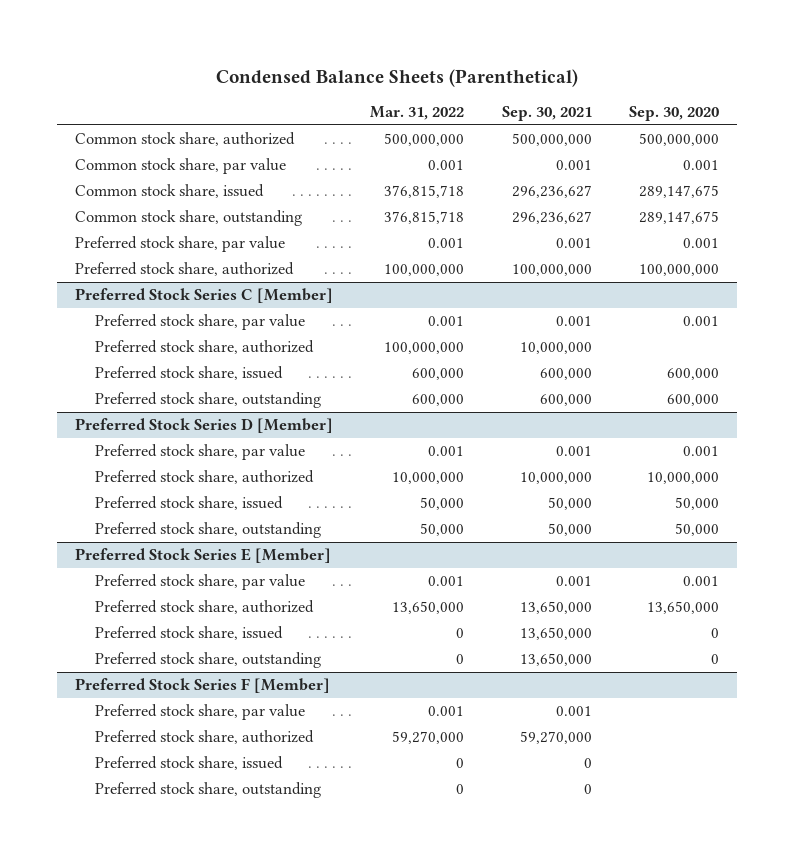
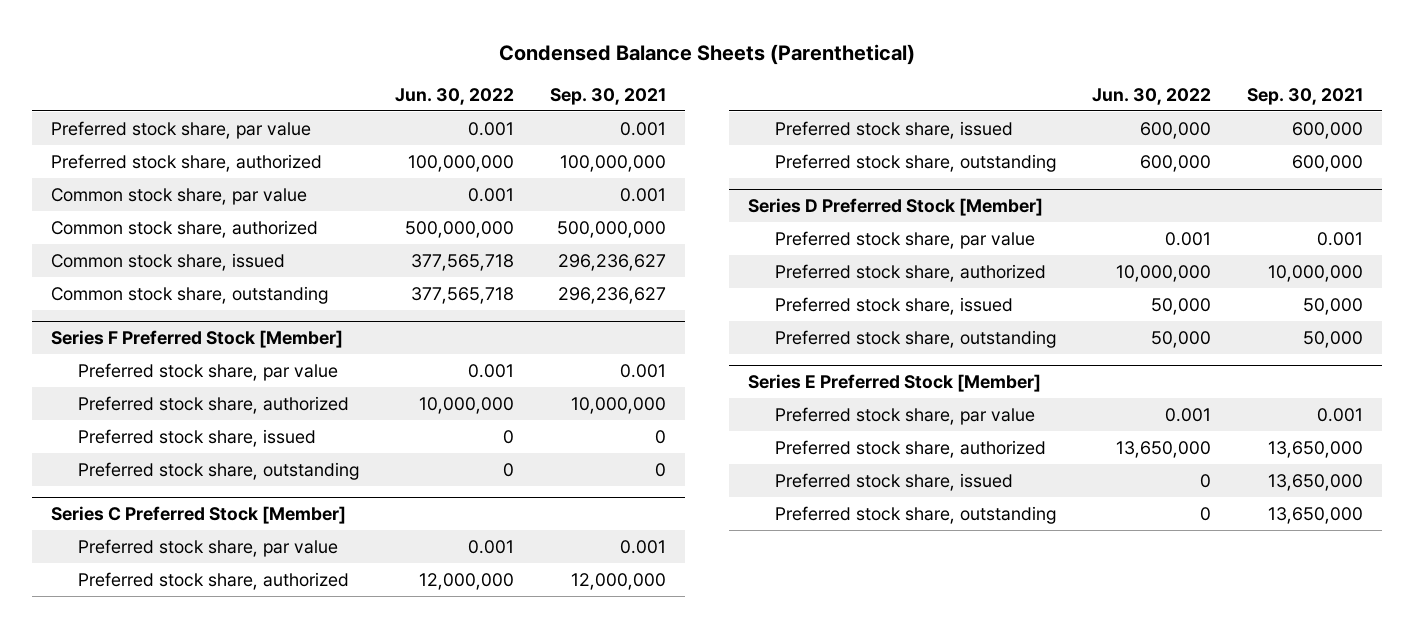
- | Mar. 31, 2022 | Sep. 30, 2021 | Sep. 30, 2020
+ | Jun. 30, 2022 | Sep. 30, 2021
moved up: Preferred stock share, par value | 0.001 | 0.001
moved up: Preferred stock share, authorized | 100,000,000 | 100,000,000
moved down: Common stock share, authorized | 500,000,000 | 500,000,000
- Preferred Stock Series C [Member]
+ Series F Preferred Stock [Member]
+ Preferred stock share, issued | 0 | 0
+ Preferred stock share, outstanding | 0 | 0
+ Series C Preferred Stock [Member]
+ Preferred stock share, par value | 0.001 | 0.001
+ Preferred stock share, authorized | 12,000,000 | 12,000,000
- Preferred Stock Series D [Member]
+ Series D Preferred Stock [Member]
- Preferred Stock Series E [Member]
+ Series E Preferred Stock [Member]
- Preferred Stock Series F [Member]
- Preferred stock share, par value | 0.001 | 0.001 |
- Preferred stock share, authorized | 59,270,000 | 59,270,000 |
- Preferred stock share, issued | 0 | 0 |
- Preferred stock share, outstanding | 0 | 0 |

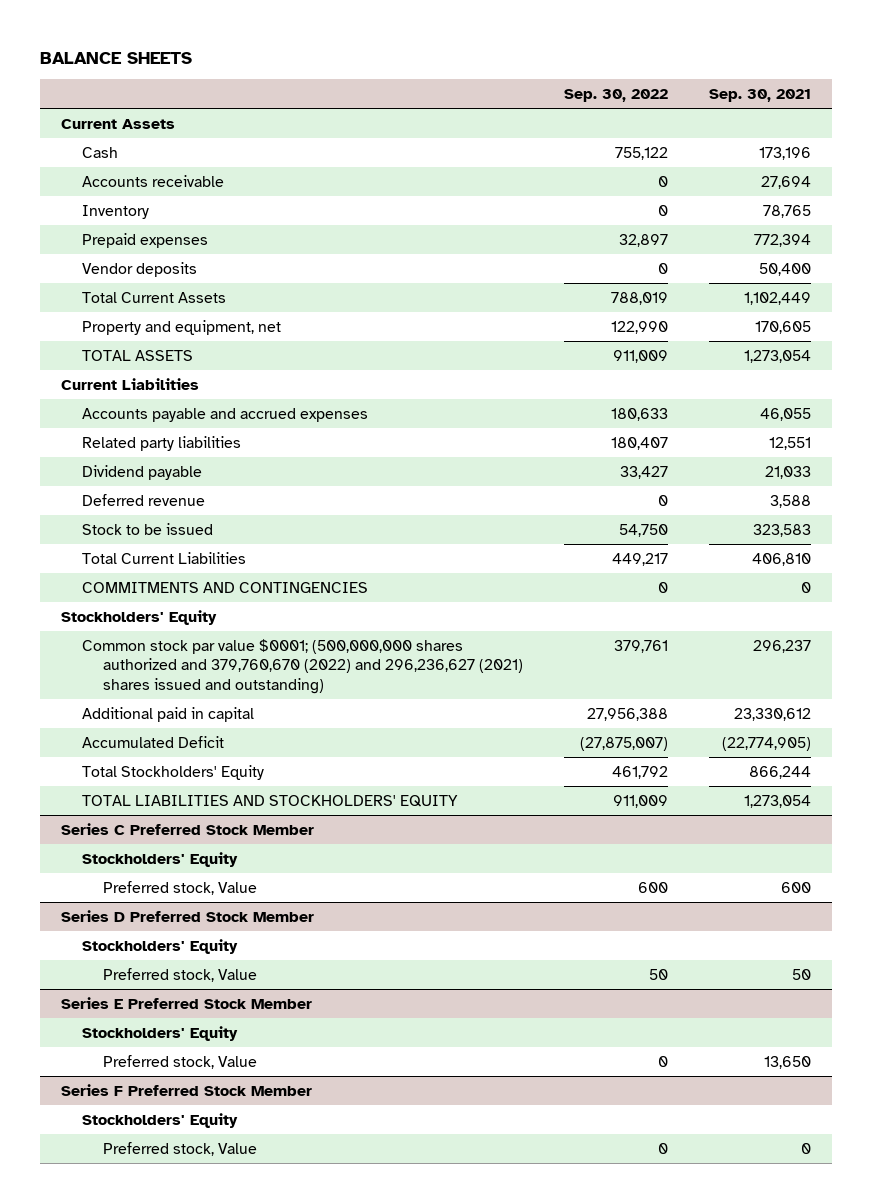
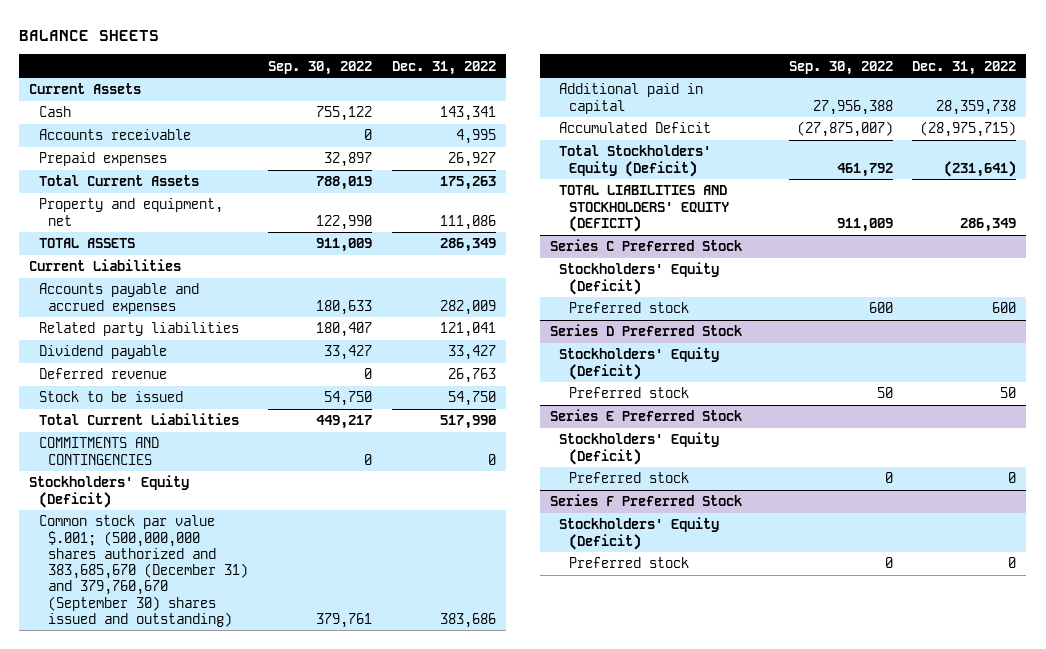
- | Sep. 30, 2022 | Sep. 30, 2021
+ | Sep. 30, 2022 | Dec. 31, 2022
- Inventory | 0 | 78,765
- Vendor deposits | 0 | 50,400
- Stockholders' Equity
- Common stock par value $0001; (500,000,000 shares authorized and 379,760,670 (2022) and 296,236,627 (2021) shares issued and outstanding) | 379,761 | 296,237
+ Stockholders' Equity (Deficit)
+ Common stock par value $.001; (500,000,000 shares authorized and 383,685,670 (December 31) and 379,760,670 (September 30) shares issued and outstanding) | 379,761 | 383,686
- Total Stockholders' Equity | 461,792 | 866,244
- TOTAL LIABILITIES AND STOCKHOLDERS' EQUITY | 911,009 | 1,273,054
- Series C Preferred Stock Member
- Stockholders' Equity
- Preferred stock, Value | 600 | 600
- Series D Preferred Stock Member
- Stockholders' Equity
- Preferred stock, Value | 50 | 50
- Series E Preferred Stock Member
- Stockholders' Equity
- Preferred stock, Value | 0 | 13,650
- Series F Preferred Stock Member
- Stockholders' Equity
- Preferred stock, Value | 0 | 0
+ Total Stockholders' Equity (Deficit) | 461,792 | (231,641)
+ TOTAL LIABILITIES AND STOCKHOLDERS' EQUITY (DEFICIT) | 911,009 | 286,349
+ Series C Preferred Stock
+ Stockholders' Equity (Deficit)
+ Preferred stock | 600 | 600
+ Series D Preferred Stock
+ Stockholders' Equity (Deficit)
+ Preferred stock | 50 | 50
+ Series E Preferred Stock
+ Stockholders' Equity (Deficit)
+ Preferred stock | 0 | 0
+ Series F Preferred Stock
+ Stockholders' Equity (Deficit)
+ Preferred stock | 0 | 0

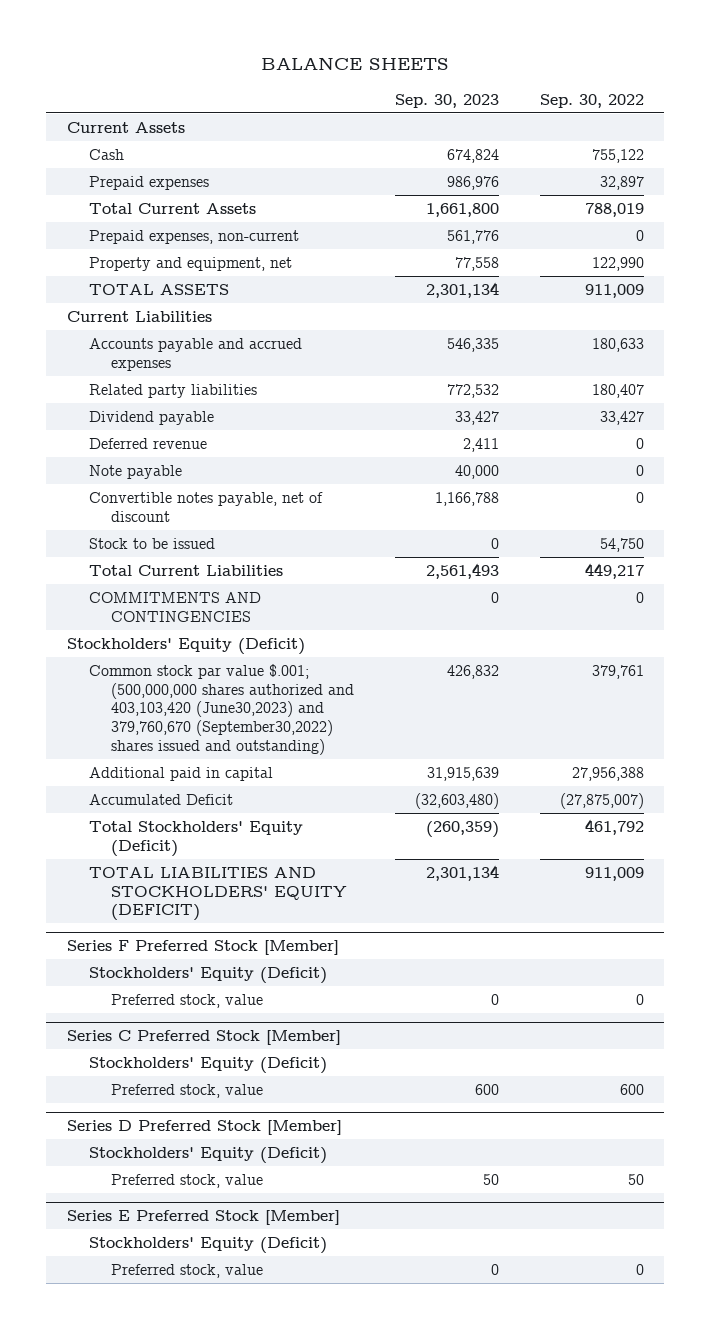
- | Sep. 30, 2022 | Dec. 31, 2022
+ | Sep. 30, 2023 | Sep. 30, 2022
- Accounts receivable | 0 | 4,995
+ Prepaid expenses, non-current | 561,776 | 0
+ Note payable | 40,000 | 0
+ Convertible notes payable, net of discount | 1,166,788 | 0
- Common stock par value $.001; (500,000,000 shares authorized and 383,685,670 (December 31) and 379,760,670 (September 30) shares issued and outstanding) | 379,761 | 383,686
+ Common stock par value $.001; (500,000,000 shares authorized and 403,103,420 (June30,2023) and 379,760,670 (September30,2022) shares issued and outstanding) | 426,832 | 379,761
- Series C Preferred Stock
+ Series F Preferred Stock [Member]
- Preferred stock | 600 | 600
- Series D Preferred Stock
+ Preferred stock, value | 0 | 0
+ Series C Preferred Stock [Member]
- Preferred stock | 50 | 50
- Series E Preferred Stock
+ Preferred stock, value | 600 | 600
+ Series D Preferred Stock [Member]
- Preferred stock | 0 | 0
- Series F Preferred Stock
+ Preferred stock, value | 50 | 50
+ Series E Preferred Stock [Member]
- Preferred stock | 0 | 0
+ Preferred stock, value | 0 | 0

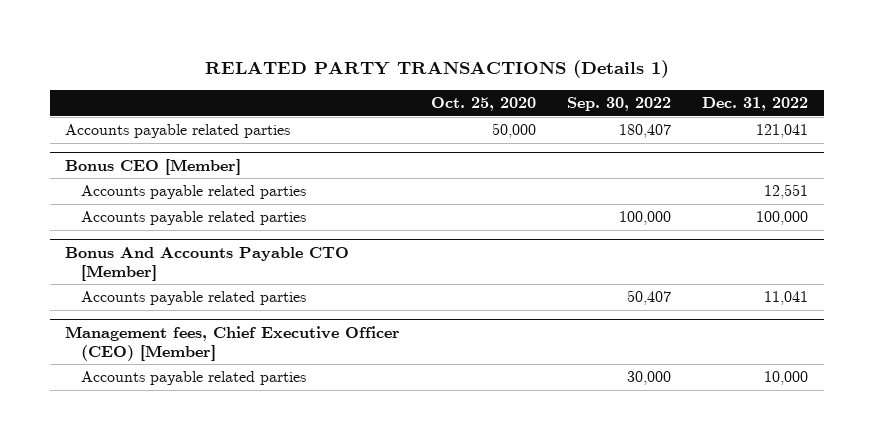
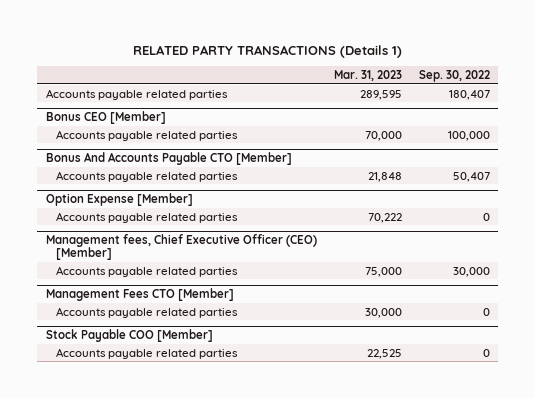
- | Oct. 25, 2020 | Sep. 30, 2022 | Dec. 31, 2022
+ | Mar. 31, 2023 | Sep. 30, 2022
@ Bonus CEO [Member]
- Accounts payable related parties | | | 12,551
+ Option Expense [Member]
+ Accounts payable related parties | 70,222 | 0
+ Management Fees CTO [Member]
+ Accounts payable related parties | 30,000 | 0
+ Stock Payable COO [Member]
+ Accounts payable related parties | 22,525 | 0

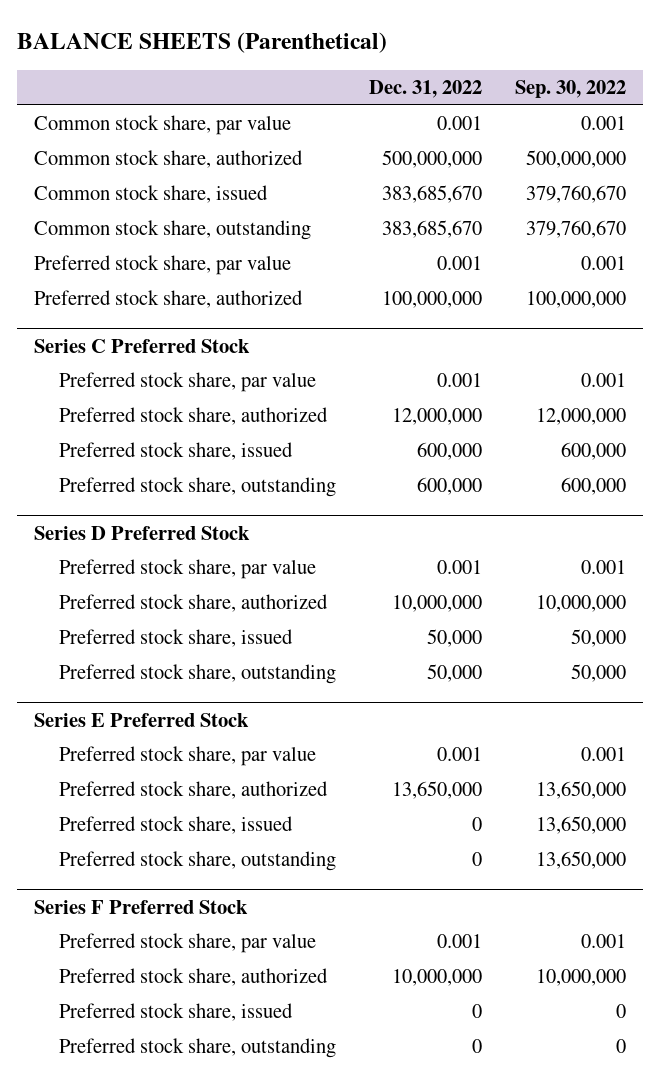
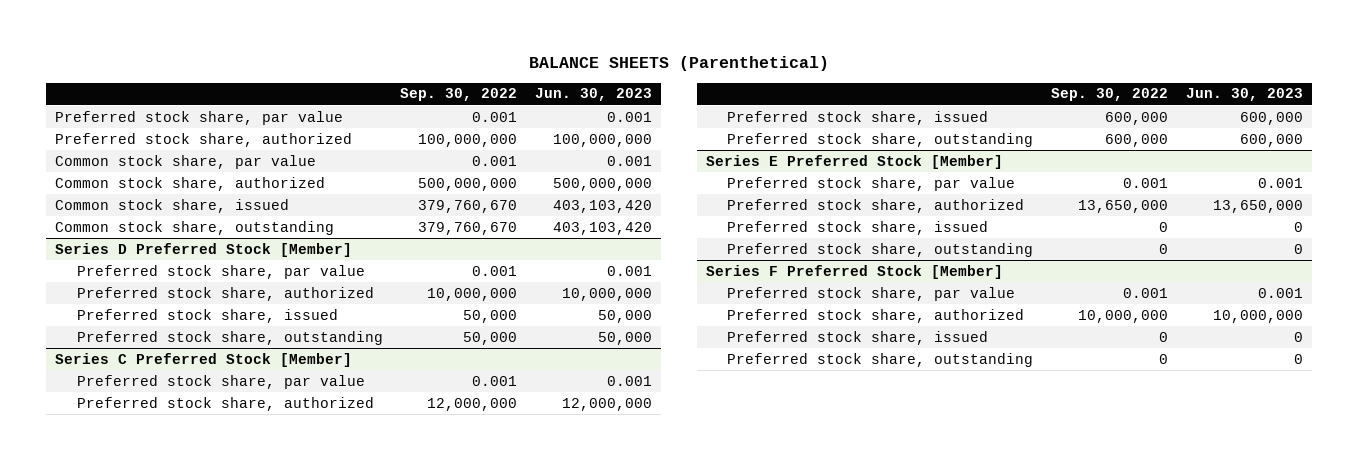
- | Dec. 31, 2022 | Sep. 30, 2022
+ | Sep. 30, 2022 | Jun. 30, 2023
+ Preferred stock share, par value | 0.001 | 0.001
moved up: Preferred stock share, authorized | 100,000,000 | 100,000,000
+ Series D Preferred Stock [Member]
- Series C Preferred Stock
+ Preferred stock share, authorized | 10,000,000 | 10,000,000
+ Preferred stock share, issued | 50,000 | 50,000
+ Preferred stock share, outstanding | 50,000 | 50,000
+ Series C Preferred Stock [Member]
- Series D Preferred Stock
- Preferred stock share, par value | 0.001 | 0.001
- Preferred stock share, authorized | 10,000,000 | 10,000,000
- Preferred stock share, issued | 50,000 | 50,000
- Preferred stock share, outstanding | 50,000 | 50,000
- Series E Preferred Stock
+ Series E Preferred Stock [Member]
- Preferred stock share, issued | 0 | 13,650,000
- Preferred stock share, outstanding | 0 | 13,650,000
- Series F Preferred Stock
+ Preferred stock share, issued | 0 | 0
+ Preferred stock share, outstanding | 0 | 0
+ Series F Preferred Stock [Member]

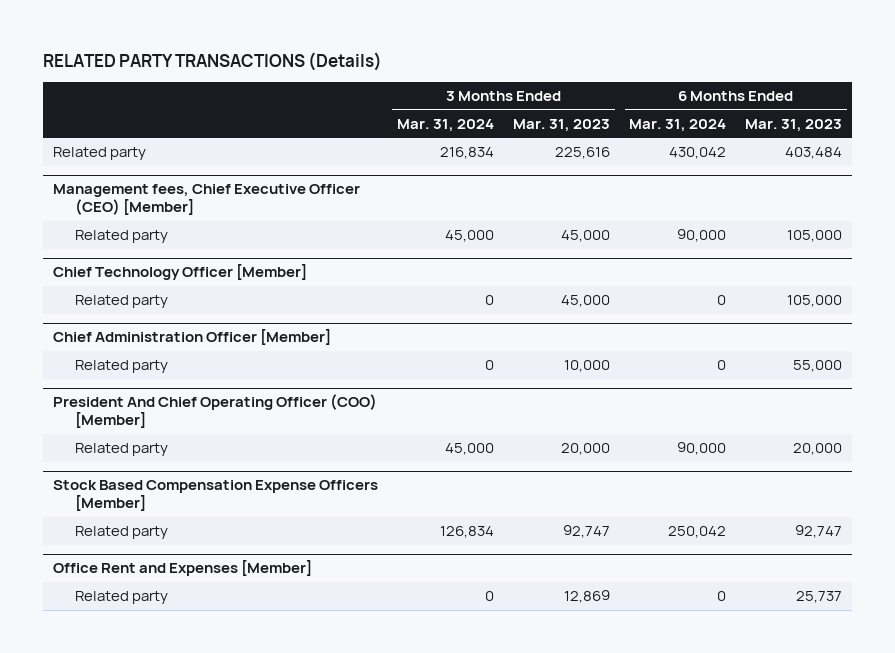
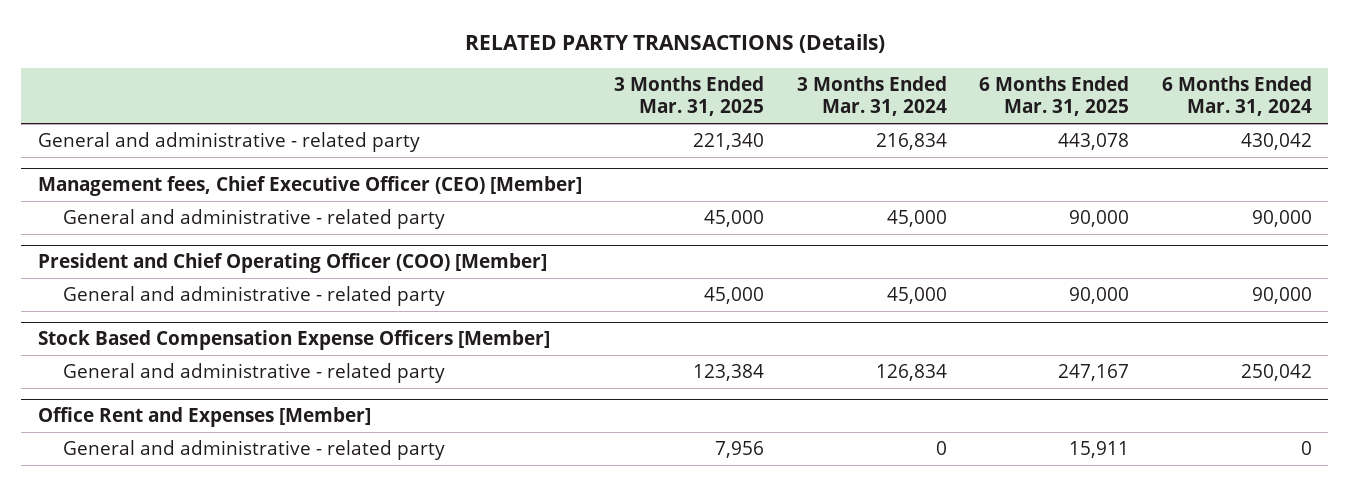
- | 3 Months Ended Mar. 31, 2024 | 3 Months Ended Mar. 31, 2023 | 6 Months Ended Mar. 31, 2024 | 6 Months Ended Mar. 31, 2023
+ | 3 Months Ended Mar. 31, 2025 | 3 Months Ended Mar. 31, 2024 | 6 Months Ended Mar. 31, 2025 | 6 Months Ended Mar. 31, 2024
- Related party | 216,834 | 225,616 | 430,042 | 403,484
+ General and administrative - related party | 221,340 | 216,834 | 443,078 | 430,042
@ Management fees, Chief Executive Officer (CEO) [Member]
- Related party | 45,000 | 45,000 | 90,000 | 105,000
- Chief Technology Officer [Member]
- Related party | 0 | 45,000 | 0 | 105,000
- Chief Administration Officer [Member]
- Related party | 0 | 10,000 | 0 | 55,000
- President And Chief Operating Officer (COO) [Member]
- Related party | 45,000 | 20,000 | 90,000 | 20,000
@ Management fees, Chief Executive Officer (CEO) [Member]
+ General and administrative - related party | 45,000 | 45,000 | 90,000 | 90,000
+ President and Chief Operating Officer (COO) [Member]
+ General and administrative - related party | 45,000 | 45,000 | 90,000 | 90,000
@ Stock Based Compensation Expense Officers [Member]
- Related party | 126,834 | 92,747 | 250,042 | 92,747
+ General and administrative - related party | 123,384 | 126,834 | 247,167 | 250,042
@ Office Rent and Expenses [Member]
- Related party | 0 | 12,869 | 0 | 25,737
+ General and administrative - related party | 7,956 | 0 | 15,911 | 0

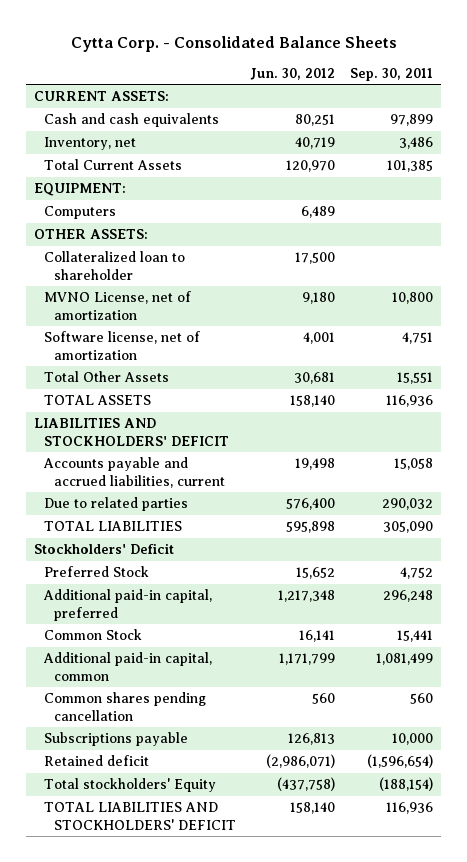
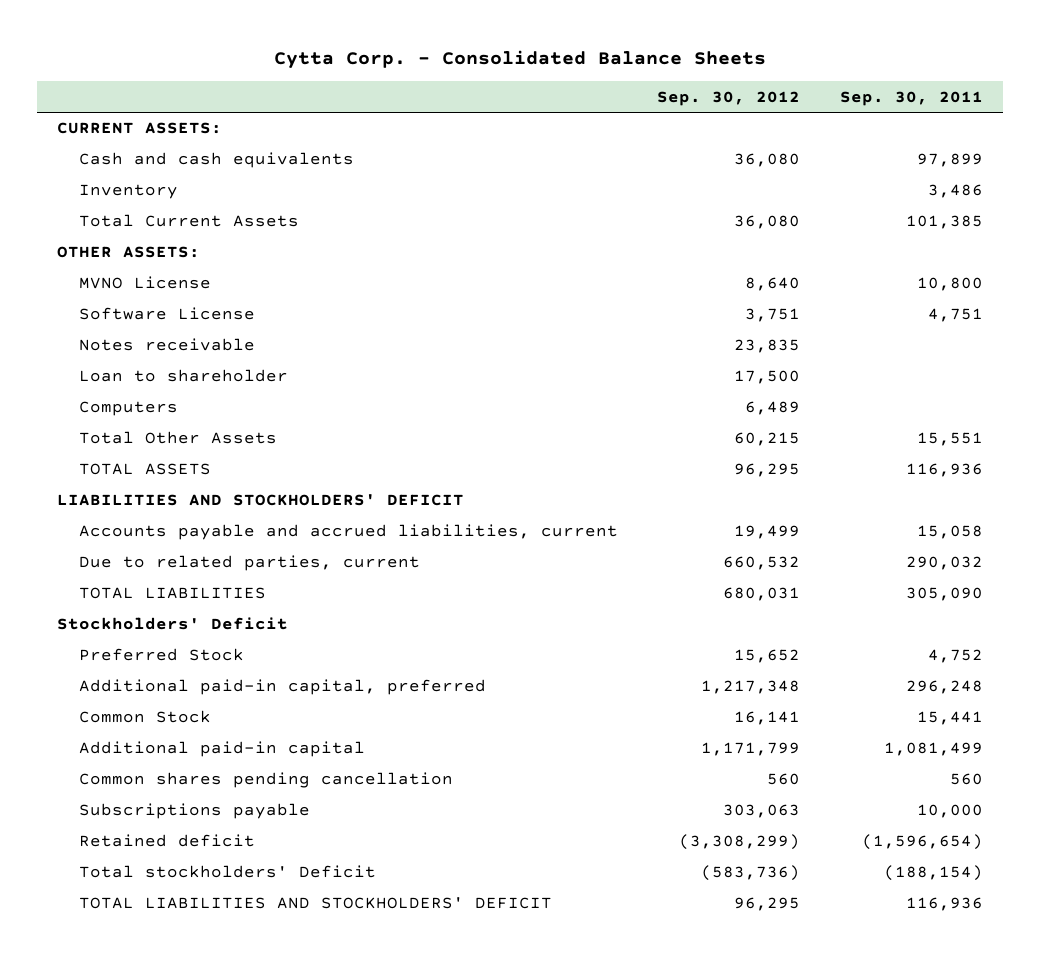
- | Jun. 30, 2012 | Sep. 30, 2011
+ | Sep. 30, 2012 | Sep. 30, 2011
- Inventory, net | 40,719 | 3,486
+ Inventory | | 3,486
- EQUIPMENT:
- Collateralized loan to shareholder | 17,500 |
- MVNO License, net of amortization | 9,180 | 10,800
- Software license, net of amortization | 4,001 | 4,751
+ MVNO License | 8,640 | 10,800
+ Software License | 3,751 | 4,751
+ Notes receivable | 23,835 |
+ Loan to shareholder | 17,500 |
moved down: Computers | 6,489 |
- Due to related parties | 576,400 | 290,032
+ Due to related parties, current | 660,532 | 290,032
- Additional paid-in capital, common | 1,171,799 | 1,081,499
+ Additional paid-in capital | 1,171,799 | 1,081,499
- Total stockholders' Equity | (437,758) | (188,154)
+ Total stockholders' Deficit | (583,736) | (188,154)

